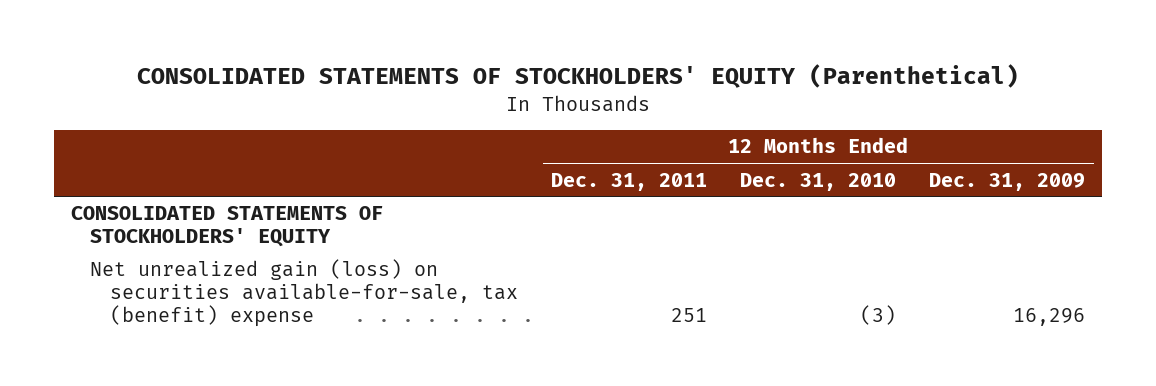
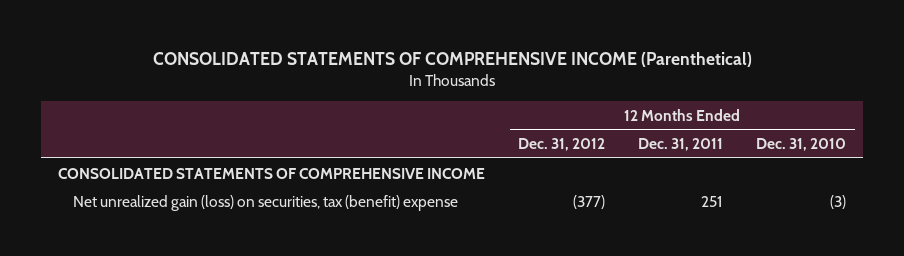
- CONSOLIDATED STATEMENTS OF STOCKHOLDERS' EQUITY (Parenthetical)
+ CONSOLIDATED STATEMENTS OF COMPREHENSIVE INCOME (Parenthetical)
- | 12 Months Ended Dec. 31, 2011 | 12 Months Ended Dec. 31, 2010 | 12 Months Ended Dec. 31, 2009
+ | 12 Months Ended Dec. 31, 2012 | 12 Months Ended Dec. 31, 2011 | 12 Months Ended Dec. 31, 2010
- CONSOLIDATED STATEMENTS OF STOCKHOLDERS' EQUITY
- Net unrealized gain (loss) on securities available-for-sale, tax (benefit) expense | 251 | (3) | 16,296
+ CONSOLIDATED STATEMENTS OF COMPREHENSIVE INCOME
+ Net unrealized gain (loss) on securities, tax (benefit) expense | (377) | 251 | (3)

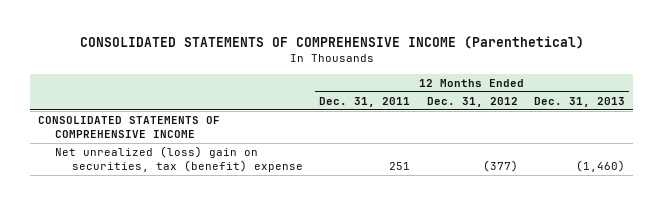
- | 12 Months Ended Dec. 31, 2012 | 12 Months Ended Dec. 31, 2011 | 12 Months Ended Dec. 31, 2010
+ | 12 Months Ended Dec. 31, 2011 | 12 Months Ended Dec. 31, 2012 | 12 Months Ended Dec. 31, 2013
- Net unrealized gain (loss) on securities, tax (benefit) expense | (377) | 251 | (3)
+ Net unrealized (loss) gain on securities, tax (benefit) expense | 251 | (377) | (1,460)

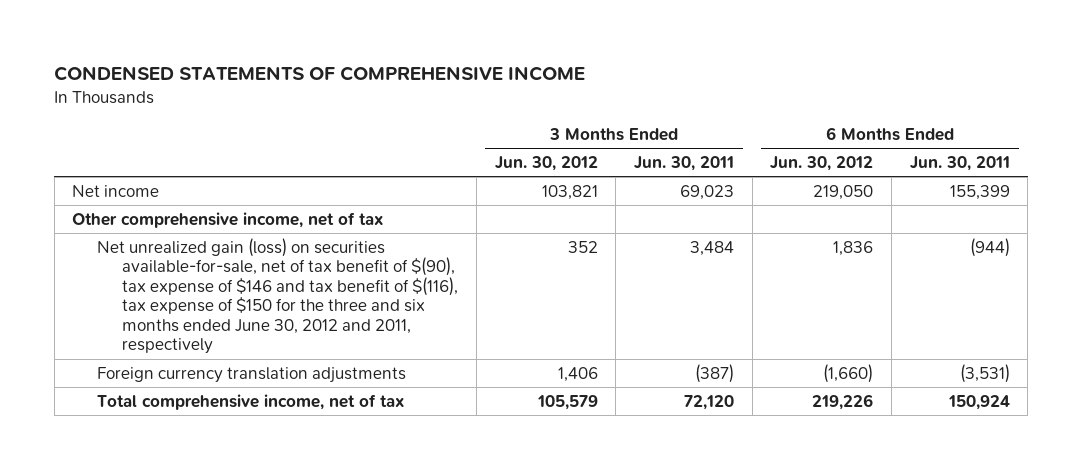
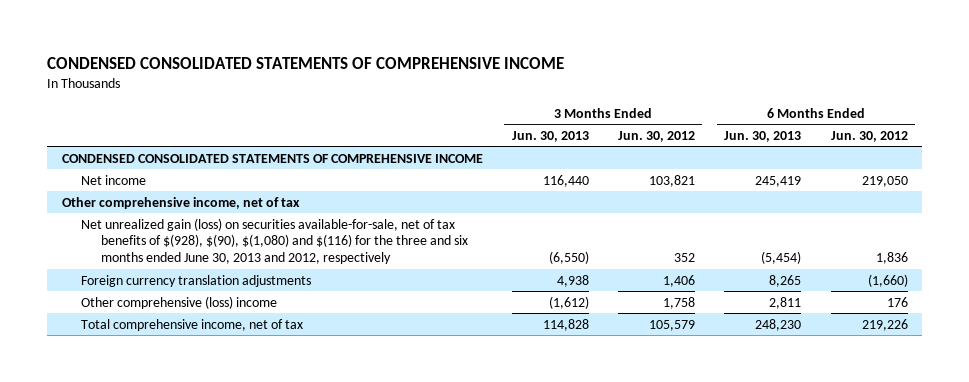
- CONDENSED STATEMENTS OF COMPREHENSIVE INCOME
+ CONDENSED CONSOLIDATED STATEMENTS OF COMPREHENSIVE INCOME
- | 3 Months Ended Jun. 30, 2012 | 3 Months Ended Jun. 30, 2011 | 6 Months Ended Jun. 30, 2012 | 6 Months Ended Jun. 30, 2011
+ | 3 Months Ended Jun. 30, 2013 | 3 Months Ended Jun. 30, 2012 | 6 Months Ended Jun. 30, 2013 | 6 Months Ended Jun. 30, 2012
+ CONDENSED CONSOLIDATED STATEMENTS OF COMPREHENSIVE INCOME
- Net unrealized gain (loss) on securities available-for-sale, net of tax benefit of $(90), tax expense of $146 and tax benefit of $(116), tax expense of $150 for the three and six months ended June 30, 2012 and 2011, respectively | 352 | 3,484 | 1,836 | (944)
+ Net unrealized gain (loss) on securities available-for-sale, net of tax benefits of $(928), $(90), $(1,080) and $(116) for the three and six months ended June 30, 2013 and 2012, respectively | (6,550) | 352 | (5,454) | 1,836
+ Other comprehensive (loss) income | (1,612) | 1,758 | 2,811 | 176

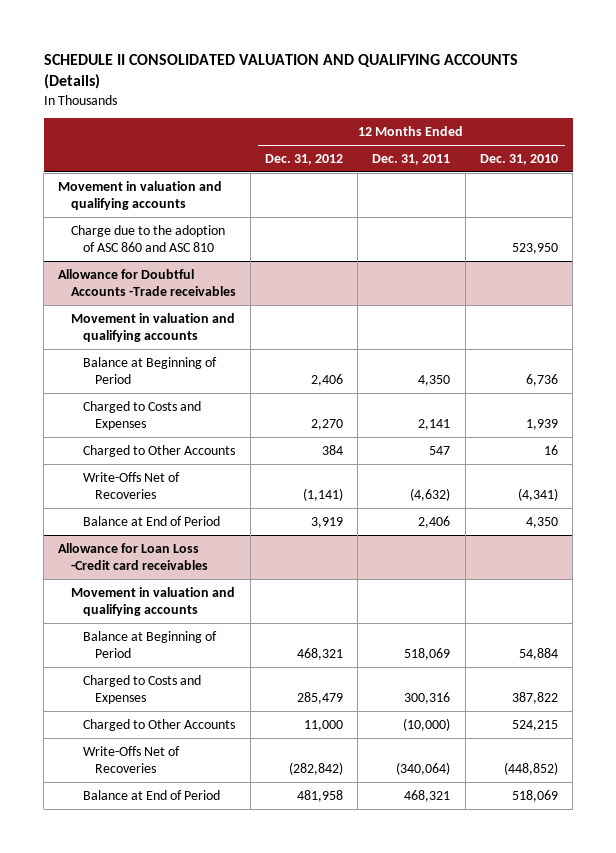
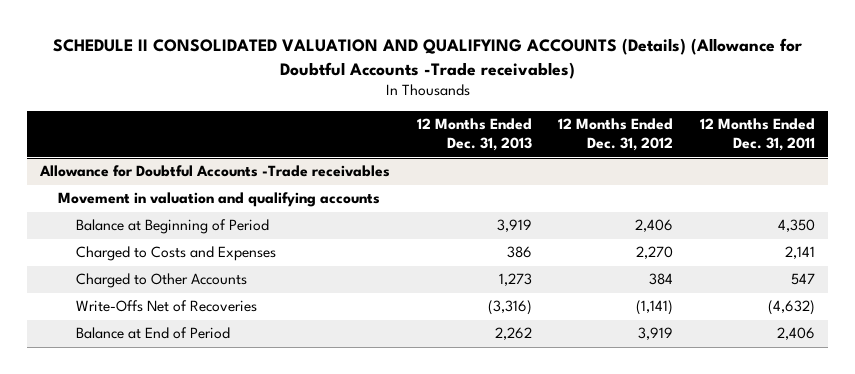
- SCHEDULE II CONSOLIDATED VALUATION AND QUALIFYING ACCOUNTS (Details)
+ SCHEDULE II CONSOLIDATED VALUATION AND QUALIFYING ACCOUNTS (Details) (Allowance for Doubtful Accounts -Trade receivables)
- | 12 Months Ended Dec. 31, 2012 | 12 Months Ended Dec. 31, 2011 | 12 Months Ended Dec. 31, 2010
+ | 12 Months Ended Dec. 31, 2013 | 12 Months Ended Dec. 31, 2012 | 12 Months Ended Dec. 31, 2011
- Movement in valuation and qualifying accounts
- Charge due to the adoption of ASC 860 and ASC 810 | | | 523,950
- Allowance for Loan Loss -Credit card receivables
- Movement in valuation and qualifying accounts
- Balance at Beginning of Period | 468,321 | 518,069 | 54,884
- Charged to Costs and Expenses | 285,479 | 300,316 | 387,822
- Charged to Other Accounts | 11,000 | (10,000) | 524,215
- Write-Offs Net of Recoveries | (282,842) | (340,064) | (448,852)
- Balance at End of Period | 481,958 | 468,321 | 518,069

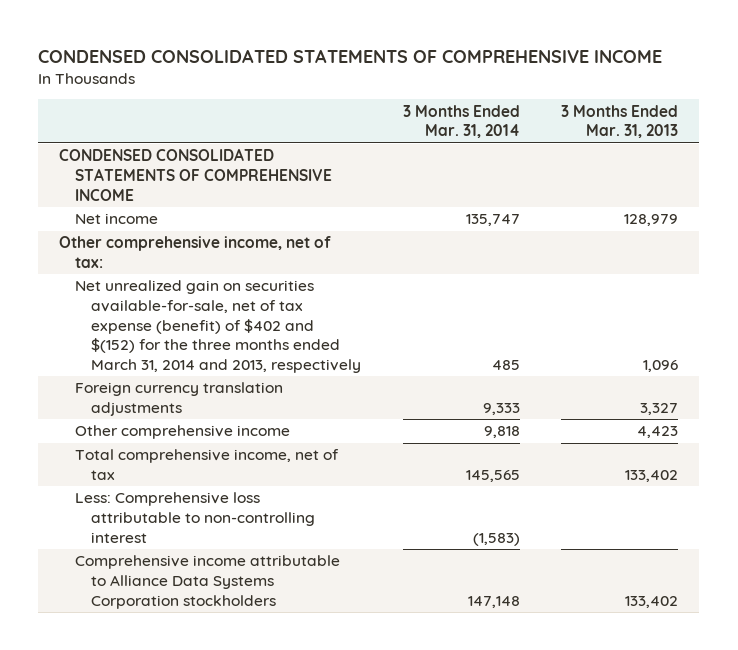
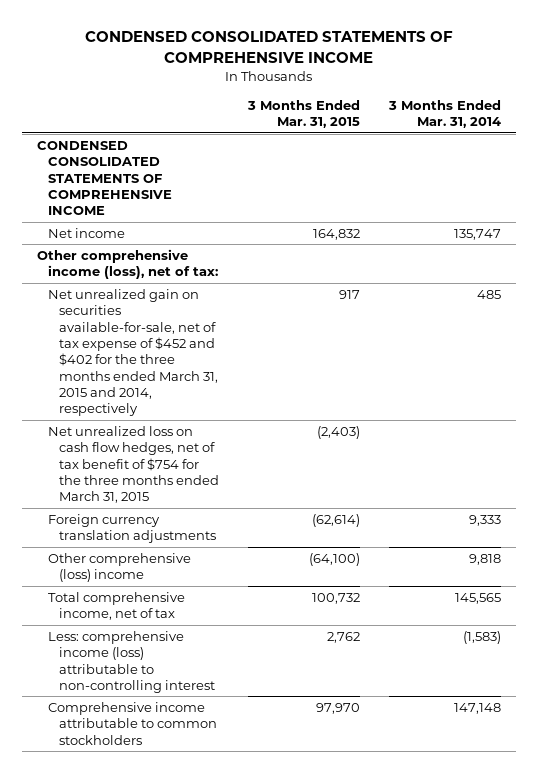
- | 3 Months Ended Mar. 31, 2014 | 3 Months Ended Mar. 31, 2013
+ | 3 Months Ended Mar. 31, 2015 | 3 Months Ended Mar. 31, 2014
- Other comprehensive income, net of tax:
- Net unrealized gain on securities available-for-sale, net of tax expense (benefit) of $402 and $(152) for the three months ended March 31, 2014 and 2013, respectively | 485 | 1,096
+ Other comprehensive income (loss), net of tax:
+ Net unrealized gain on securities available-for-sale, net of tax expense of $452 and $402 for the three months ended March 31, 2015 and 2014, respectively | 917 | 485
+ Net unrealized loss on cash flow hedges, net of tax benefit of $754 for the three months ended March 31, 2015 | (2,403) |
- Other comprehensive income | 9,818 | 4,423
+ Other comprehensive (loss) income | (64,100) | 9,818
- Less: Comprehensive loss attributable to non-controlling interest | (1,583) |
- Comprehensive income attributable to Alliance Data Systems Corporation stockholders | 147,148 | 133,402
+ Less: comprehensive income (loss) attributable to non-controlling interest | 2,762 | (1,583)
+ Comprehensive income attributable to common stockholders | 97,970 | 147,148

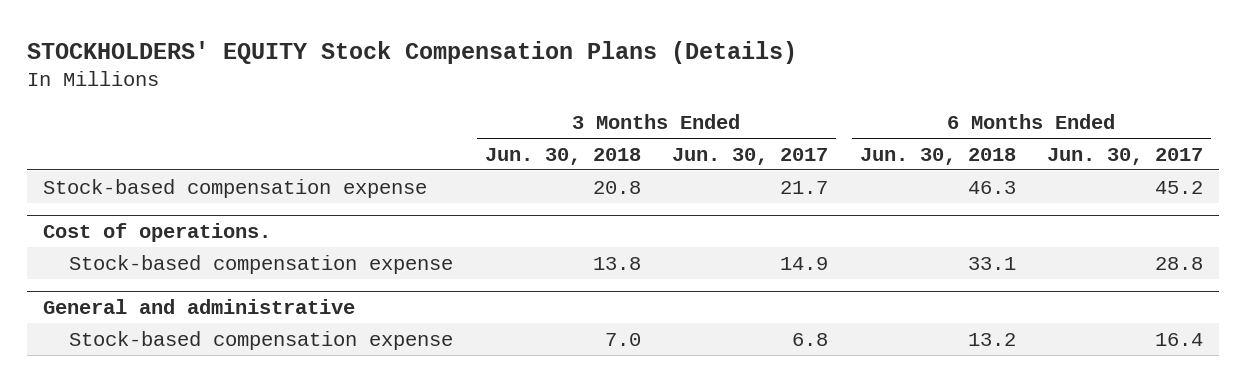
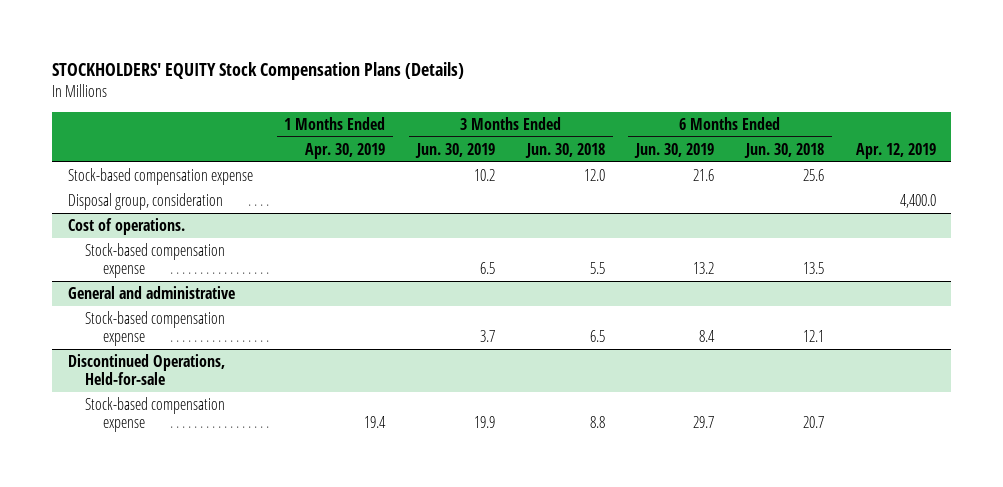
- | 3 Months Ended Jun. 30, 2018 | 3 Months Ended Jun. 30, 2017 | 6 Months Ended Jun. 30, 2018 | 6 Months Ended Jun. 30, 2017
+ | 1 Months Ended Apr. 30, 2019 | 3 Months Ended Jun. 30, 2019 | 3 Months Ended Jun. 30, 2018 | 6 Months Ended Jun. 30, 2019 | 6 Months Ended Jun. 30, 2018 | Apr. 12, 2019
- Stock-based compensation expense | 20.8 | 21.7 | 46.3 | 45.2
+ Stock-based compensation expense | | 10.2 | 12.0 | 21.6 | 25.6 |
+ Disposal group, consideration | | | | | | 4,400.0
@ Cost of operations.
- Stock-based compensation expense | 13.8 | 14.9 | 33.1 | 28.8
+ Stock-based compensation expense | | 6.5 | 5.5 | 13.2 | 13.5 |
@ General and administrative
- Stock-based compensation expense | 7.0 | 6.8 | 13.2 | 16.4
+ Stock-based compensation expense | | 3.7 | 6.5 | 8.4 | 12.1 |
+ Discontinued Operations, Held-for-sale
+ Stock-based compensation expense | 19.4 | 19.9 | 8.8 | 29.7 | 20.7 |

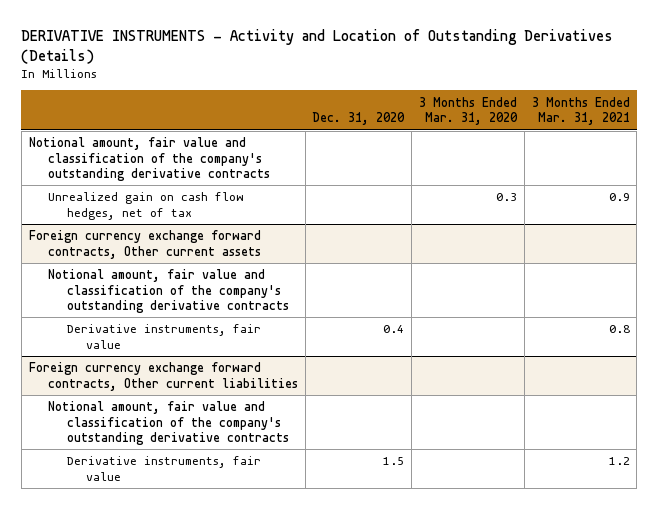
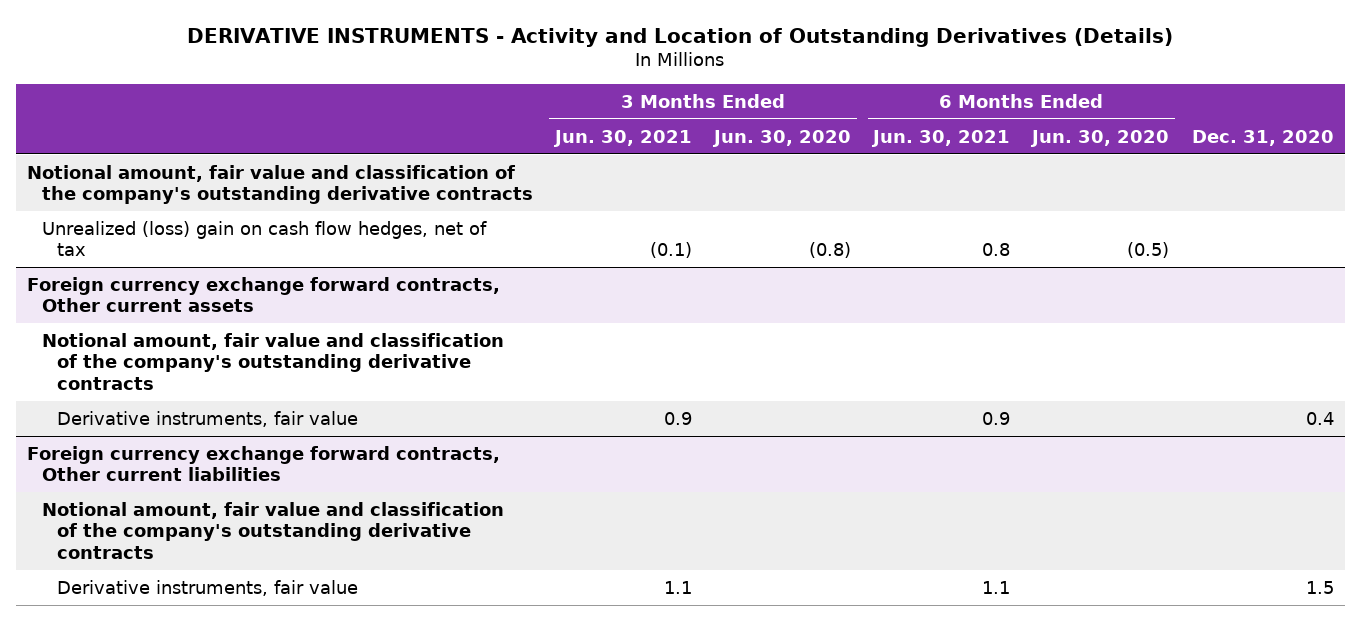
- | Dec. 31, 2020 | 3 Months Ended Mar. 31, 2020 | 3 Months Ended Mar. 31, 2021
+ | 3 Months Ended Jun. 30, 2021 | 3 Months Ended Jun. 30, 2020 | 6 Months Ended Jun. 30, 2021 | 6 Months Ended Jun. 30, 2020 | Dec. 31, 2020
- Unrealized gain on cash flow hedges, net of tax | | 0.3 | 0.9
+ Unrealized (loss) gain on cash flow hedges, net of tax | (0.1) | (0.8) | 0.8 | (0.5) |

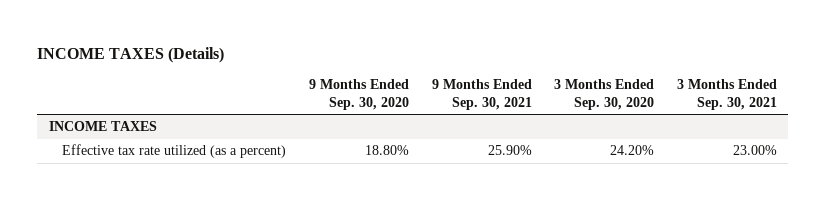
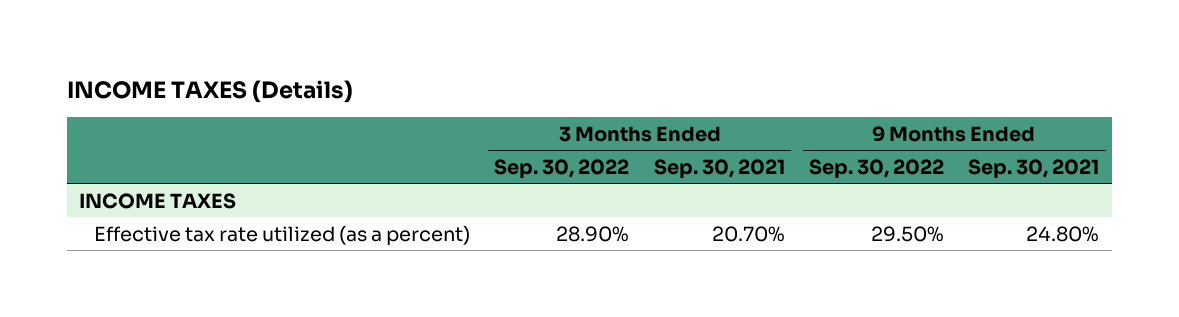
- | 9 Months Ended Sep. 30, 2020 | 9 Months Ended Sep. 30, 2021 | 3 Months Ended Sep. 30, 2020 | 3 Months Ended Sep. 30, 2021
+ | 3 Months Ended Sep. 30, 2022 | 3 Months Ended Sep. 30, 2021 | 9 Months Ended Sep. 30, 2022 | 9 Months Ended Sep. 30, 2021
- Effective tax rate utilized (as a percent) | 18.80% | 25.90% | 24.20% | 23.00%
+ Effective tax rate utilized (as a percent) | 28.90% | 20.70% | 29.50% | 24.80%

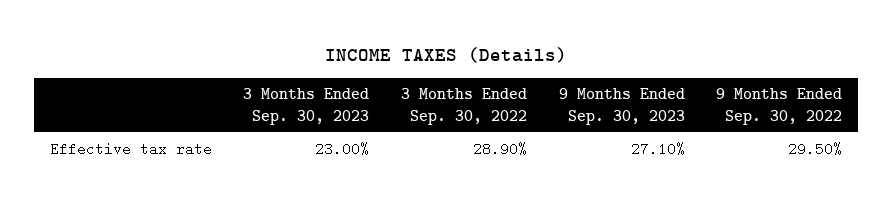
- | 3 Months Ended Sep. 30, 2022 | 3 Months Ended Sep. 30, 2021 | 9 Months Ended Sep. 30, 2022 | 9 Months Ended Sep. 30, 2021
+ | 3 Months Ended Sep. 30, 2023 | 3 Months Ended Sep. 30, 2022 | 9 Months Ended Sep. 30, 2023 | 9 Months Ended Sep. 30, 2022
- INCOME TAXES
- Effective tax rate utilized (as a percent) | 28.90% | 20.70% | 29.50% | 24.80%
+ Effective tax rate | 23.00% | 28.90% | 27.10% | 29.50%

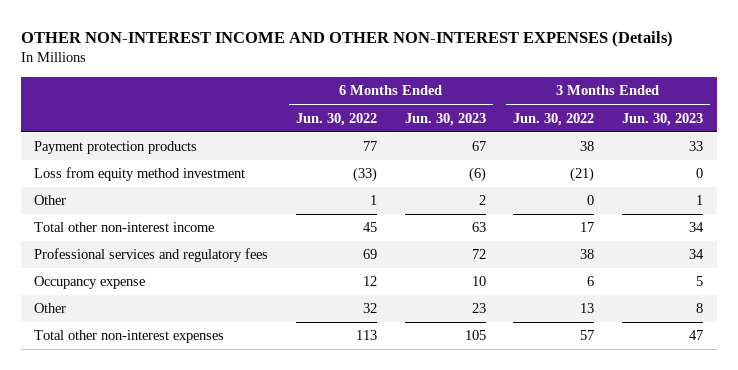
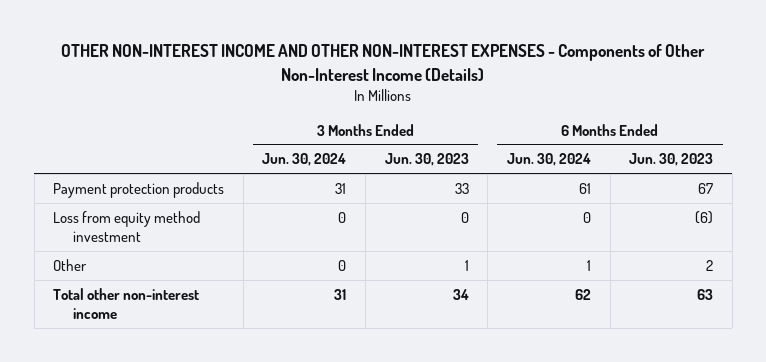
- OTHER NON-INTEREST INCOME AND OTHER NON-INTEREST EXPENSES (Details)
+ OTHER NON-INTEREST INCOME AND OTHER NON-INTEREST EXPENSES - Components of Other Non-Interest Income (Details)
- | 6 Months Ended Jun. 30, 2022 | 6 Months Ended Jun. 30, 2023 | 3 Months Ended Jun. 30, 2022 | 3 Months Ended Jun. 30, 2023
+ | 3 Months Ended Jun. 30, 2024 | 3 Months Ended Jun. 30, 2023 | 6 Months Ended Jun. 30, 2024 | 6 Months Ended Jun. 30, 2023
- Professional services and regulatory fees | 69 | 72 | 38 | 34
- Occupancy expense | 12 | 10 | 6 | 5
- Other | 32 | 23 | 13 | 8
- Total other non-interest expenses | 113 | 105 | 57 | 47

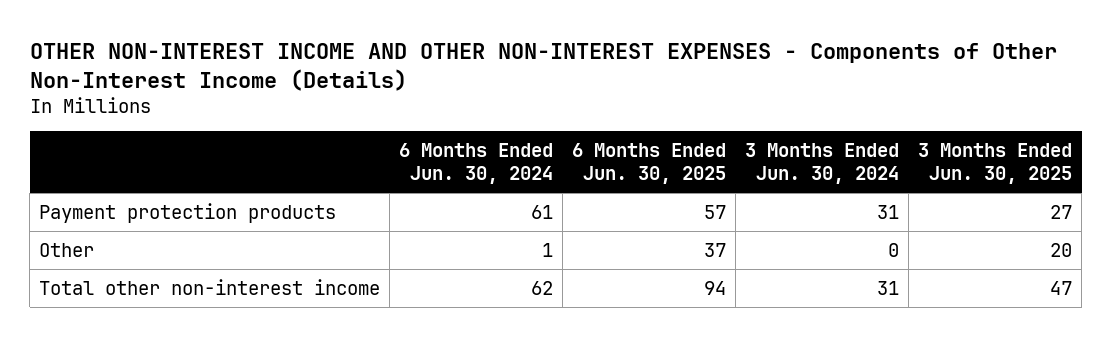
- | 3 Months Ended Jun. 30, 2024 | 3 Months Ended Jun. 30, 2023 | 6 Months Ended Jun. 30, 2024 | 6 Months Ended Jun. 30, 2023
+ | 6 Months Ended Jun. 30, 2024 | 6 Months Ended Jun. 30, 2025 | 3 Months Ended Jun. 30, 2024 | 3 Months Ended Jun. 30, 2025
- Loss from equity method investment | 0 | 0 | 0 | (6)

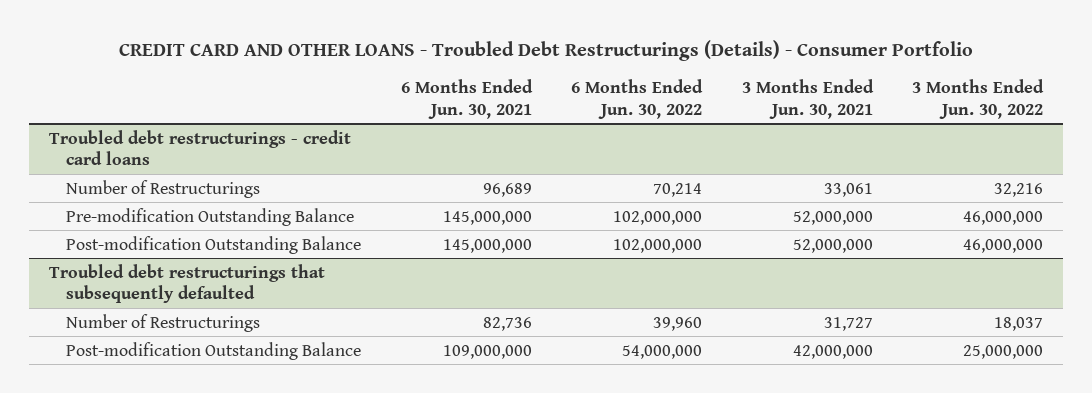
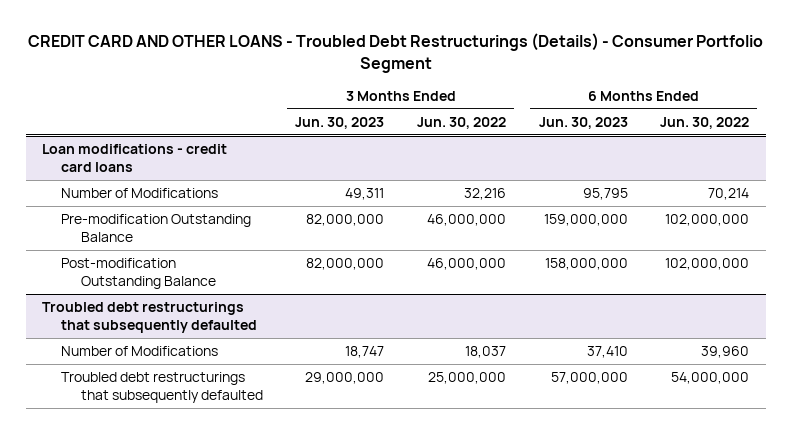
- CREDIT CARD AND OTHER LOANS - Troubled Debt Restructurings (Details) - Consumer Portfolio
+ CREDIT CARD AND OTHER LOANS - Troubled Debt Restructurings (Details) - Consumer Portfolio Segment
- | 6 Months Ended Jun. 30, 2021 | 6 Months Ended Jun. 30, 2022 | 3 Months Ended Jun. 30, 2021 | 3 Months Ended Jun. 30, 2022
+ | 3 Months Ended Jun. 30, 2023 | 3 Months Ended Jun. 30, 2022 | 6 Months Ended Jun. 30, 2023 | 6 Months Ended Jun. 30, 2022
- Troubled debt restructurings - credit card loans
- Number of Restructurings | 96,689 | 70,214 | 33,061 | 32,216
+ Loan modifications - credit card loans
+ Number of Modifications | 49,311 | 32,216 | 95,795 | 70,214
@ Troubled debt restructurings that subsequently defaulted
- Number of Restructurings | 82,736 | 39,960 | 31,727 | 18,037
- Post-modification Outstanding Balance | 109,000,000 | 54,000,000 | 42,000,000 | 25,000,000
+ Number of Modifications | 18,747 | 18,037 | 37,410 | 39,960
+ Troubled debt restructurings that subsequently defaulted | 29,000,000 | 25,000,000 | 57,000,000 | 54,000,000

